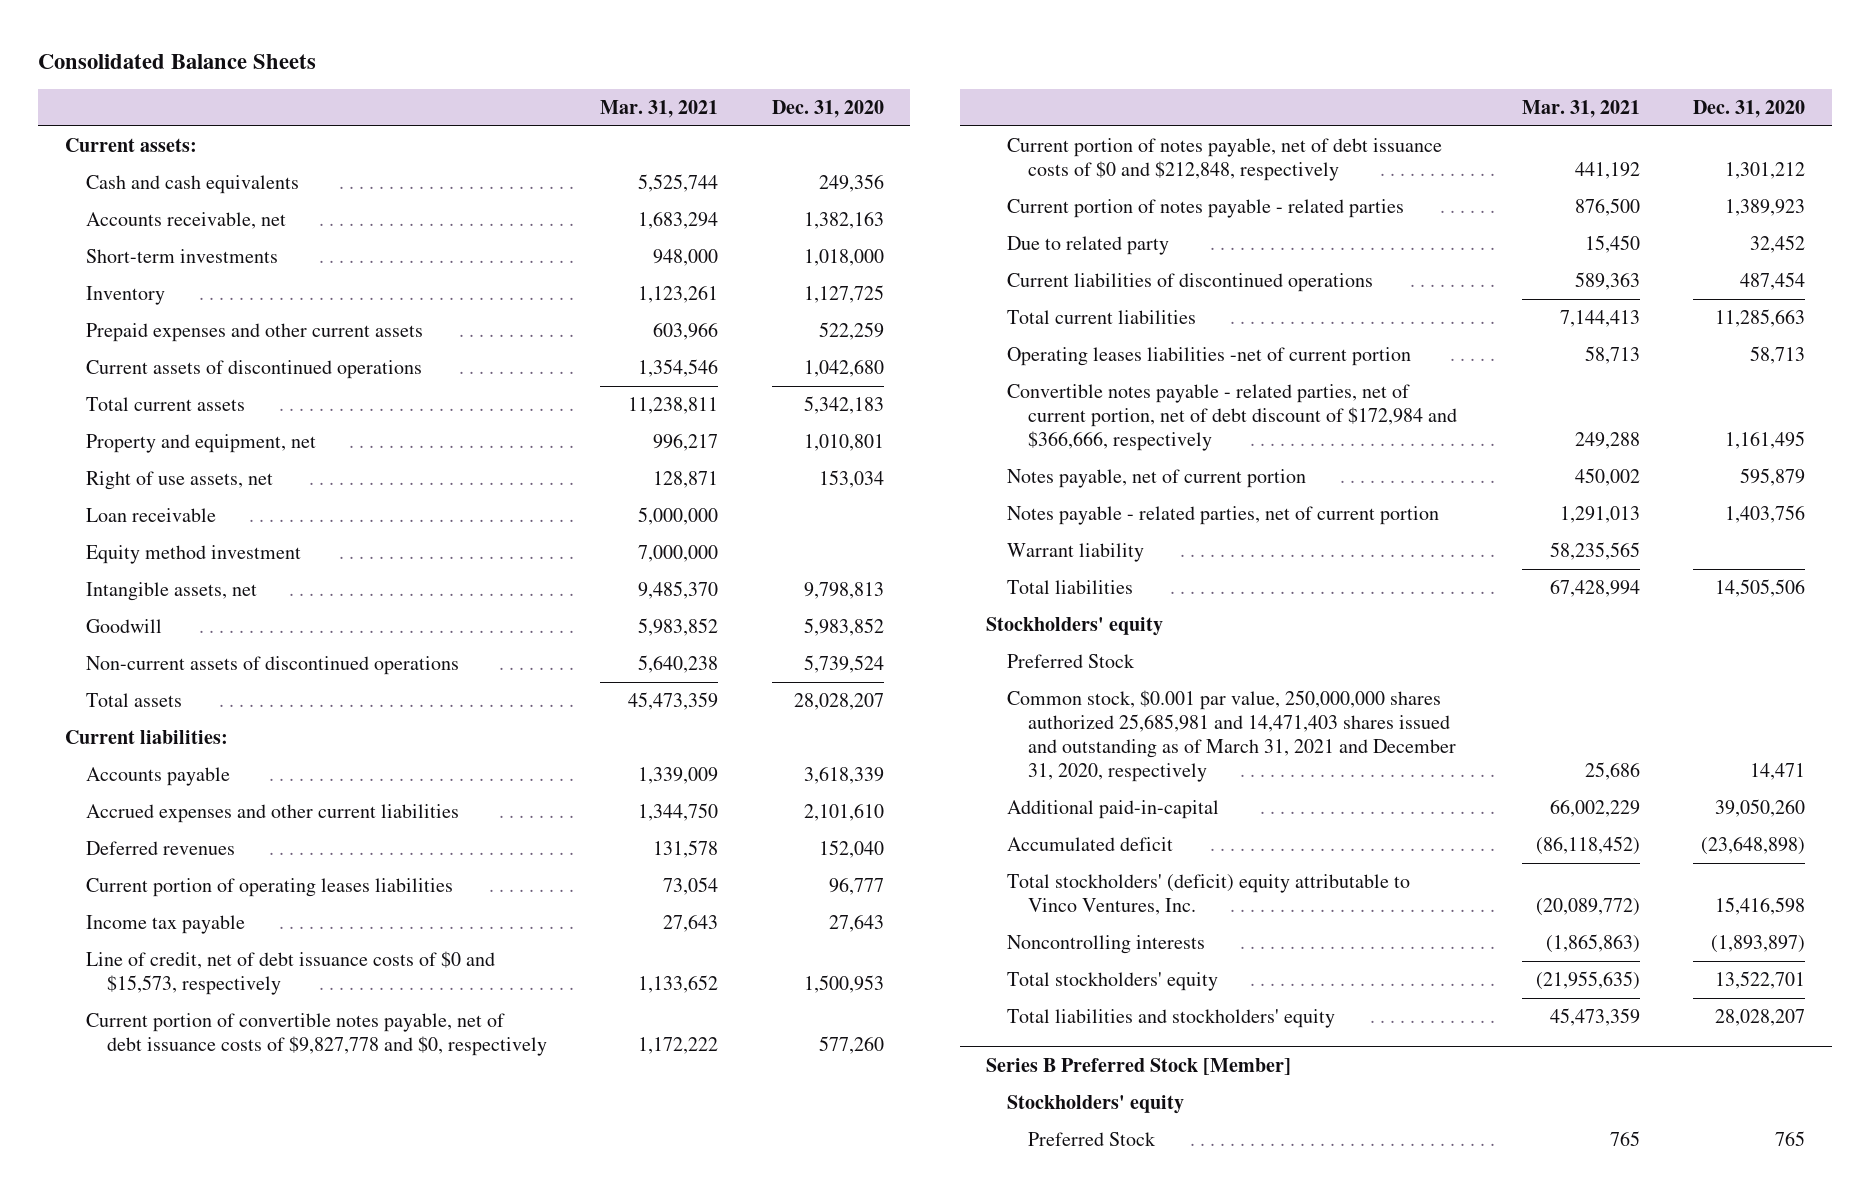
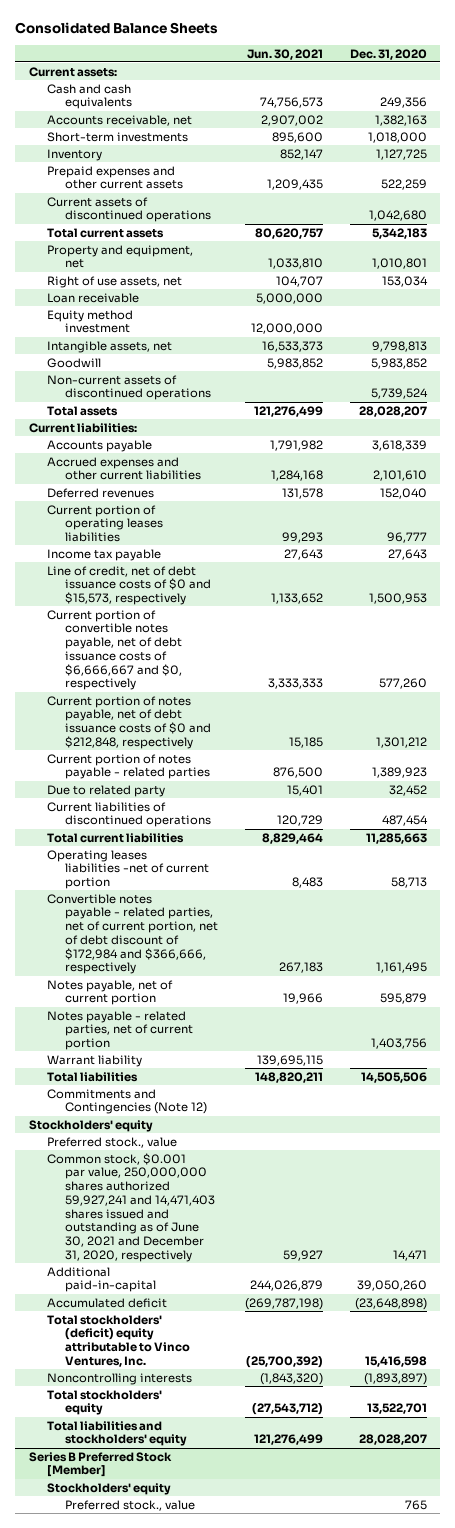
- | Mar. 31, 2021 | Dec. 31, 2020
+ | Jun. 30, 2021 | Dec. 31, 2020
- Current portion of convertible notes payable, net of debt issuance costs of $9,827,778 and $0, respectively | 1,172,222 | 577,260
+ Current portion of convertible notes payable, net of debt issuance costs of $6,666,667 and $0, respectively | 3,333,333 | 577,260
+ Commitments and Contingencies (Note 12)
- Preferred Stock
- Common stock, $0.001 par value, 250,000,000 shares authorized 25,685,981 and 14,471,403 shares issued and outstanding as of March 31, 2021 and December 31, 2020, respectively | 25,686 | 14,471
+ Preferred stock., value
+ Common stock, $0.001 par value, 250,000,000 shares authorized 59,927,241 and 14,471,403 shares issued and outstanding as of June 30, 2021 and December 31, 2020, respectively | 59,927 | 14,471
@ Series B Preferred Stock [Member]
- Preferred Stock | 765 | 765
+ Preferred stock., value | | 765

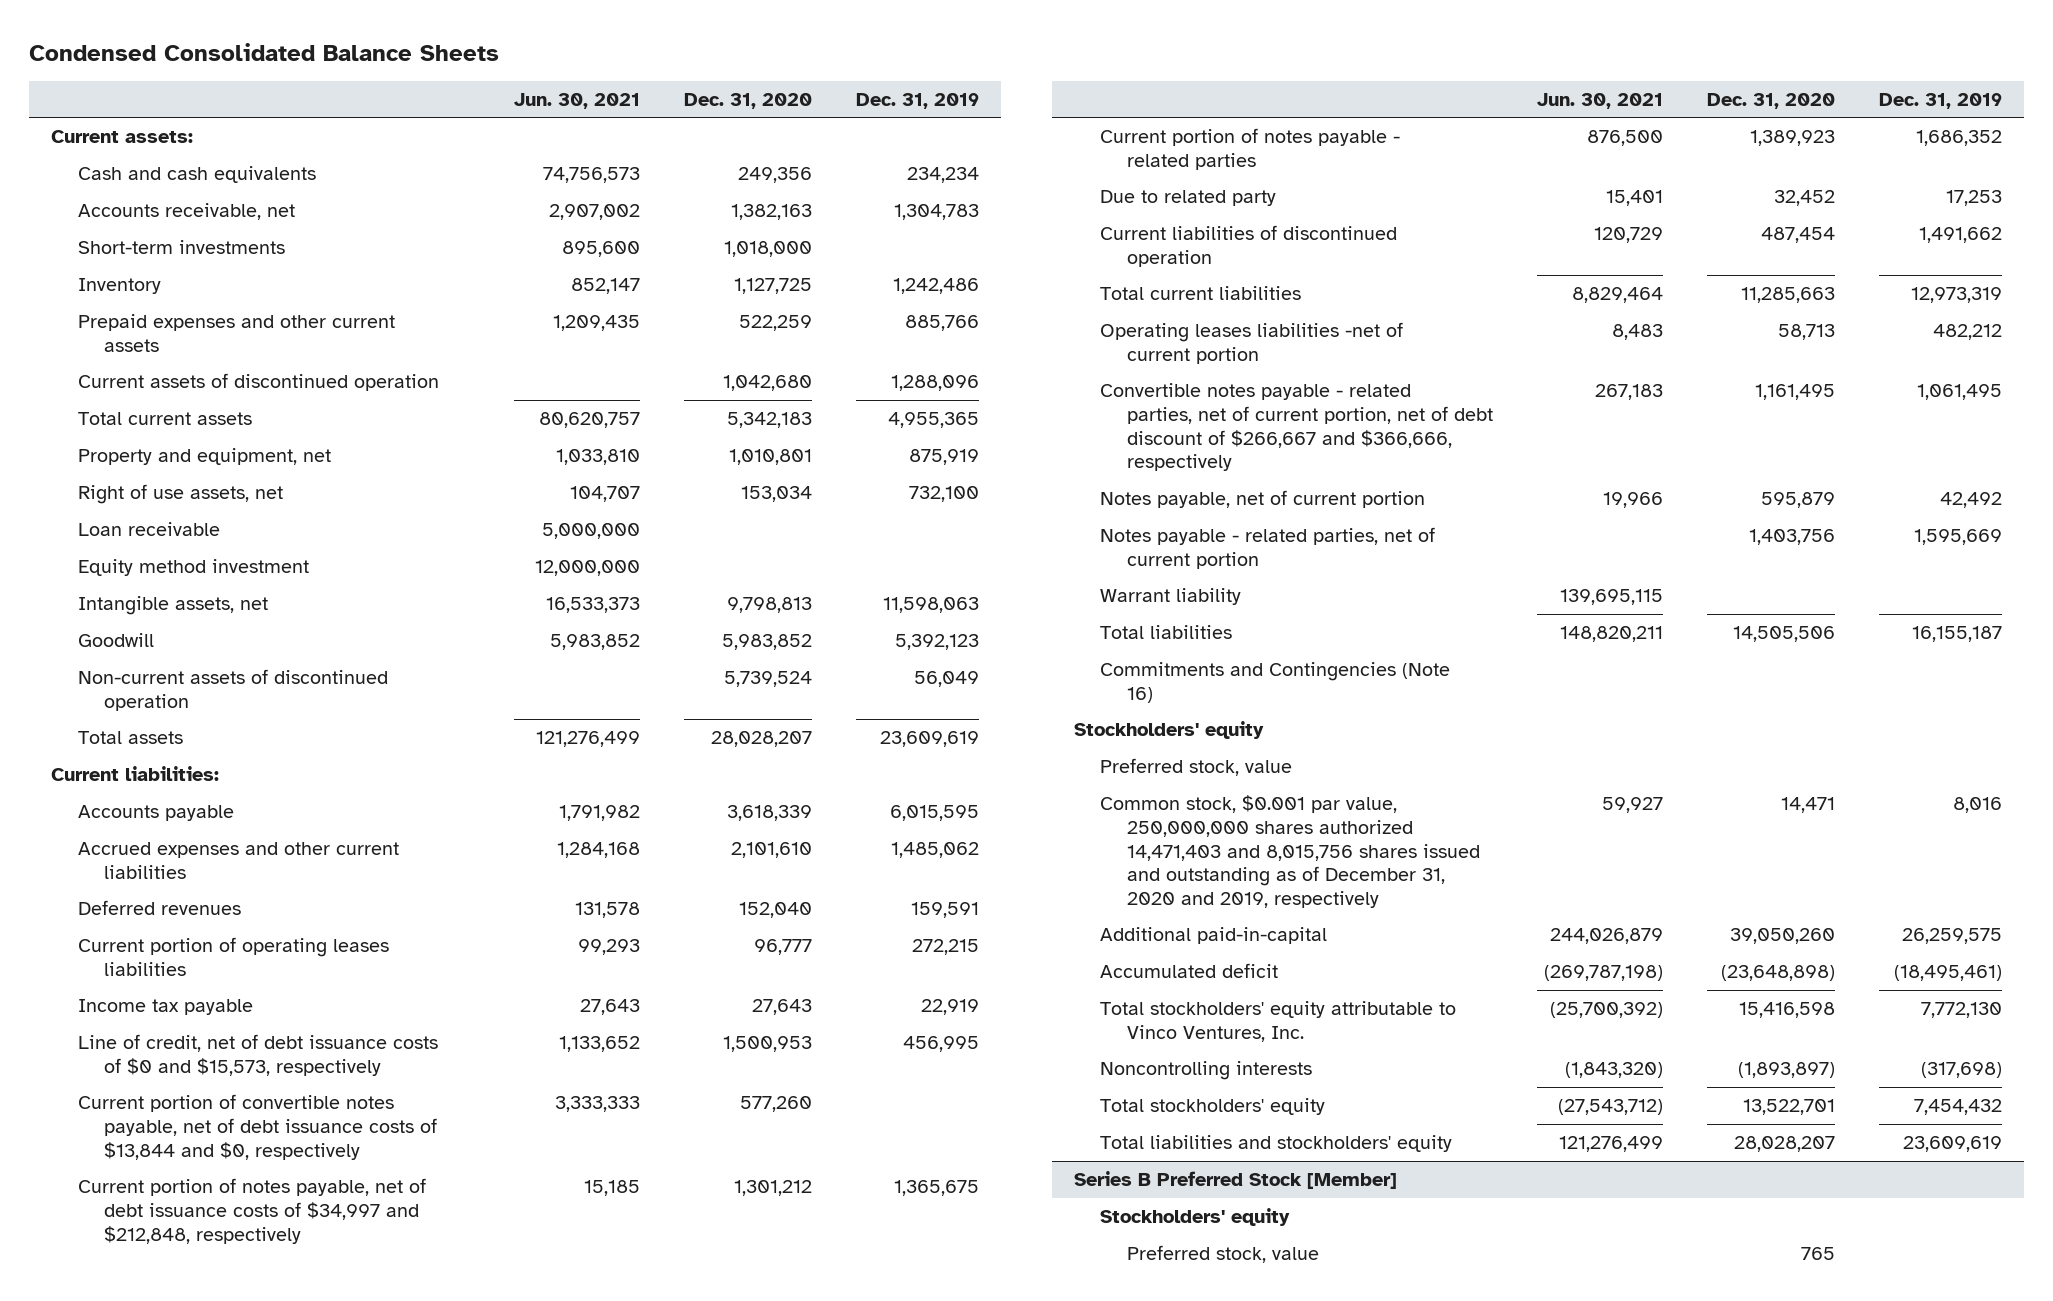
- Consolidated Balance Sheets
+ Condensed Consolidated Balance Sheets
- | Jun. 30, 2021 | Dec. 31, 2020
+ | Jun. 30, 2021 | Dec. 31, 2020 | Dec. 31, 2019
- Current assets of discontinued operations | | 1,042,680
+ Current assets of discontinued operation | | 1,042,680 | 1,288,096
- Non-current assets of discontinued operations | | 5,739,524
+ Non-current assets of discontinued operation | | 5,739,524 | 56,049
- Current portion of convertible notes payable, net of debt issuance costs of $6,666,667 and $0, respectively | 3,333,333 | 577,260
- Current portion of notes payable, net of debt issuance costs of $0 and $212,848, respectively | 15,185 | 1,301,212
+ Current portion of convertible notes payable, net of debt issuance costs of $13,844 and $0, respectively | 3,333,333 | 577,260 |
+ Current portion of notes payable, net of debt issuance costs of $34,997 and $212,848, respectively | 15,185 | 1,301,212 | 1,365,675
- Current liabilities of discontinued operations | 120,729 | 487,454
+ Current liabilities of discontinued operation | 120,729 | 487,454 | 1,491,662
- Convertible notes payable - related parties, net of current portion, net of debt discount of $172,984 and $366,666, respectively | 267,183 | 1,161,495
+ Convertible notes payable - related parties, net of current portion, net of debt discount of $266,667 and $366,666, respectively | 267,183 | 1,161,495 | 1,061,495
- Commitments and Contingencies (Note 12)
+ Commitments and Contingencies (Note 16)
- Preferred stock., value
- Common stock, $0.001 par value, 250,000,000 shares authorized 59,927,241 and 14,471,403 shares issued and outstanding as of June 30, 2021 and December 31, 2020, respectively | 59,927 | 14,471
+ Preferred stock, value
+ Common stock, $0.001 par value, 250,000,000 shares authorized 14,471,403 and 8,015,756 shares issued and outstanding as of December 31, 2020 and 2019, respectively | 59,927 | 14,471 | 8,016
- Total stockholders' (deficit) equity attributable to Vinco Ventures, Inc. | (25,700,392) | 15,416,598
+ Total stockholders' equity attributable to Vinco Ventures, Inc. | (25,700,392) | 15,416,598 | 7,772,130
@ Series B Preferred Stock [Member]
- Preferred stock., value | | 765
+ Preferred stock, value | | 765 |

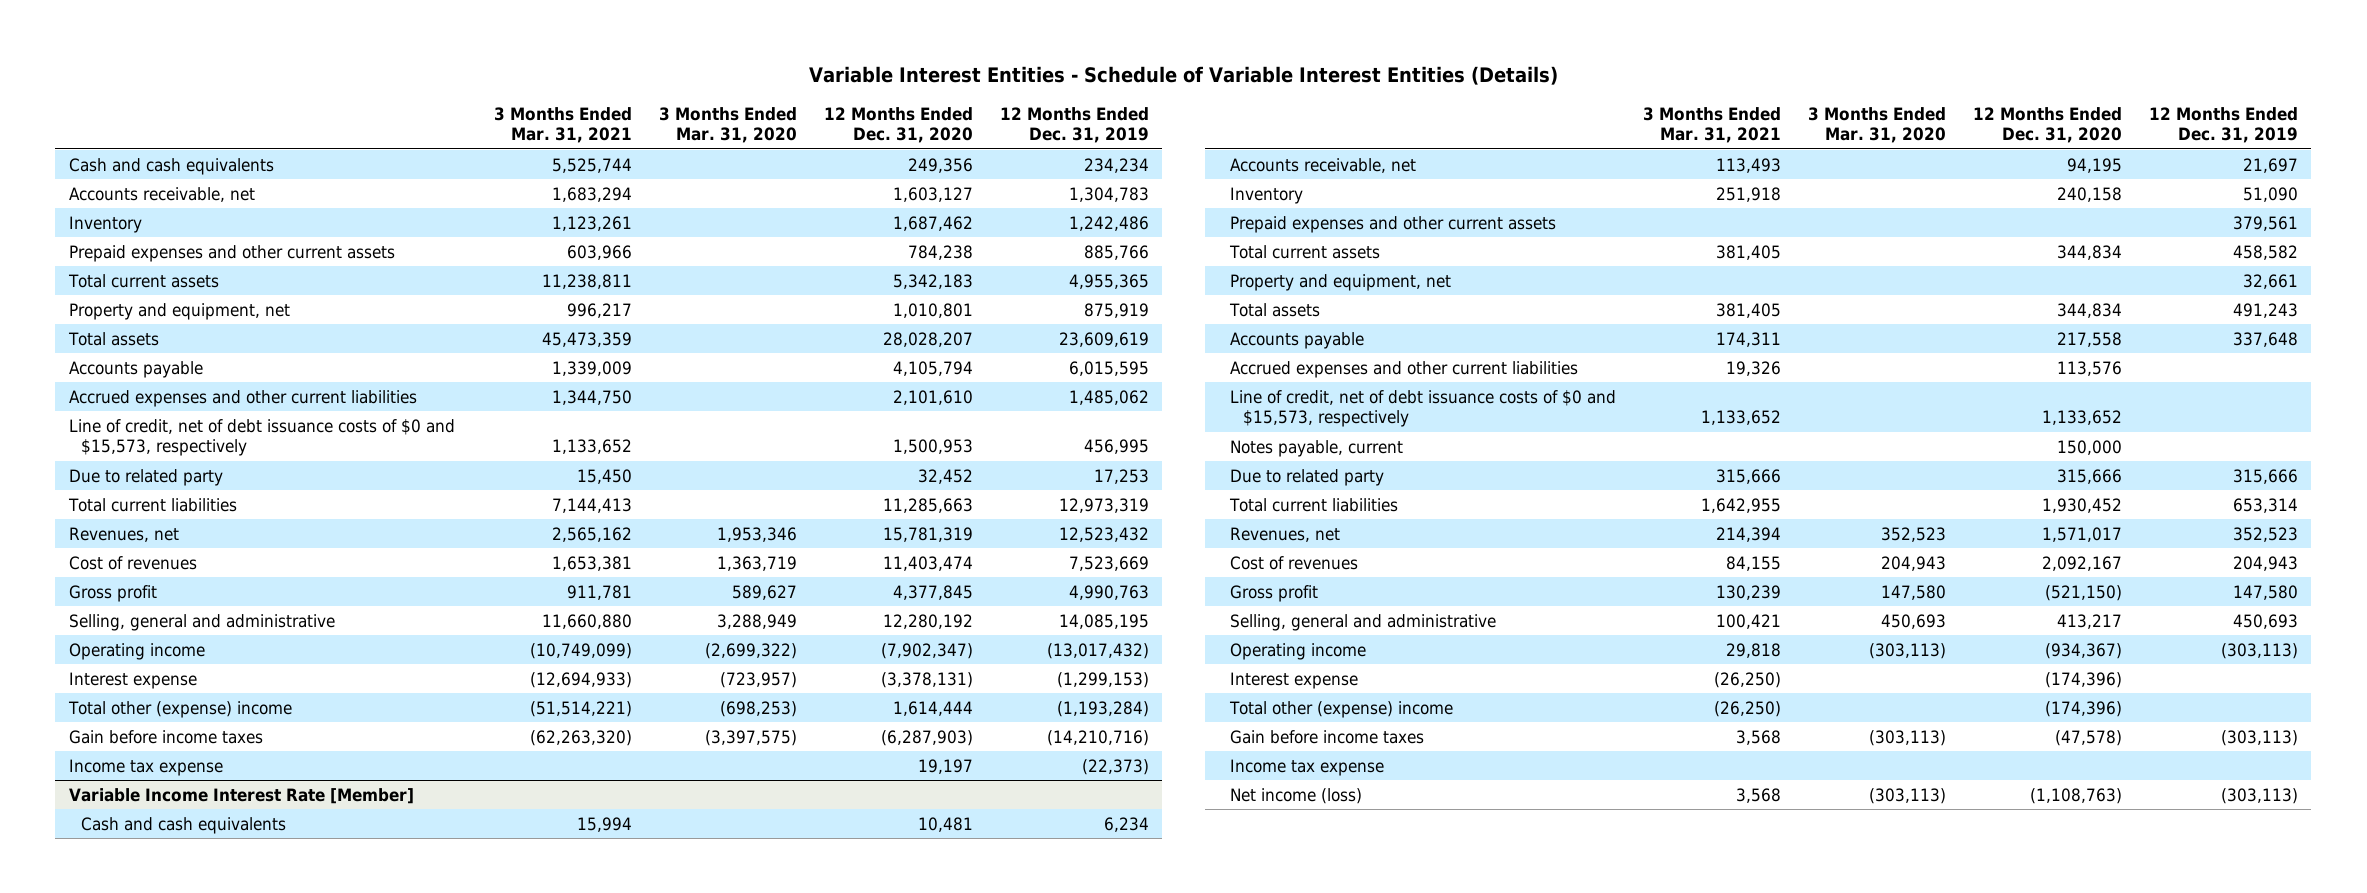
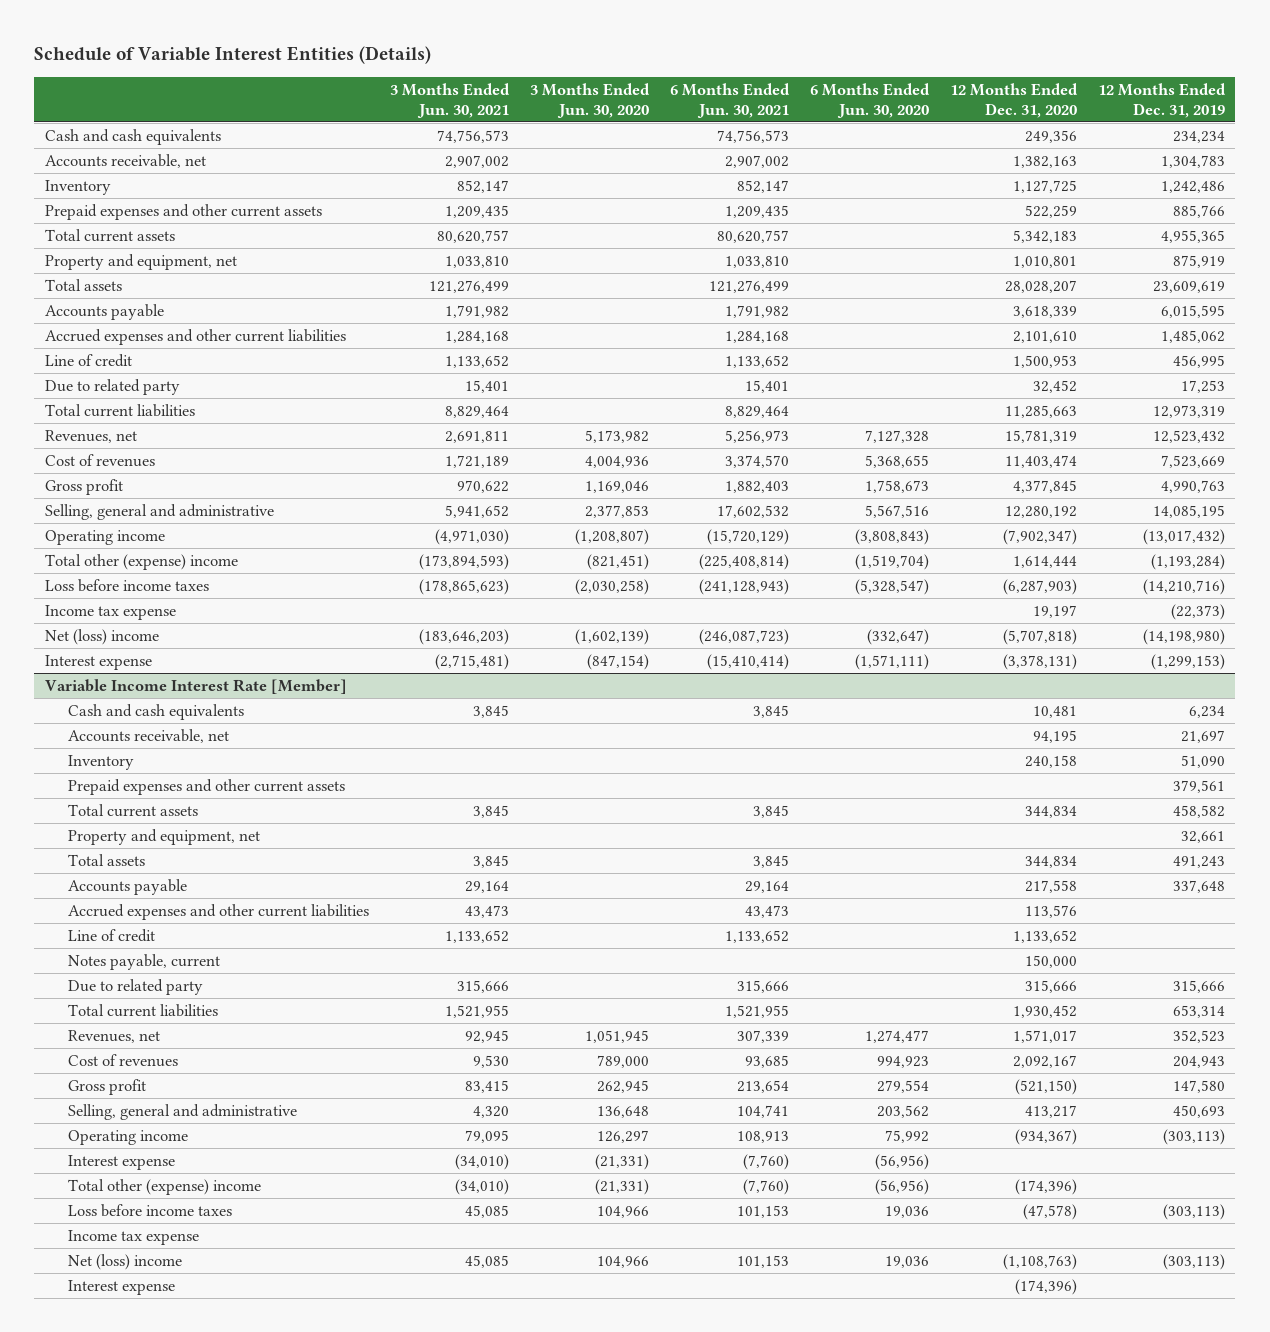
- Variable Interest Entities - Schedule of Variable Interest Entities (Details)
+ Schedule of Variable Interest Entities (Details)
- | 3 Months Ended Mar. 31, 2021 | 3 Months Ended Mar. 31, 2020 | 12 Months Ended Dec. 31, 2020 | 12 Months Ended Dec. 31, 2019
+ | 3 Months Ended Jun. 30, 2021 | 3 Months Ended Jun. 30, 2020 | 6 Months Ended Jun. 30, 2021 | 6 Months Ended Jun. 30, 2020 | 12 Months Ended Dec. 31, 2020 | 12 Months Ended Dec. 31, 2019
- Accounts receivable, net | 1,683,294 | | 1,603,127 | 1,304,783
- Inventory | 1,123,261 | | 1,687,462 | 1,242,486
- Prepaid expenses and other current assets | 603,966 | | 784,238 | 885,766
+ Accounts receivable, net | 2,907,002 | | 2,907,002 | | 1,382,163 | 1,304,783
+ Inventory | 852,147 | | 852,147 | | 1,127,725 | 1,242,486
+ Prepaid expenses and other current assets | 1,209,435 | | 1,209,435 | | 522,259 | 885,766
- Accounts payable | 1,339,009 | | 4,105,794 | 6,015,595
+ Accounts payable | 1,791,982 | | 1,791,982 | | 3,618,339 | 6,015,595
- Line of credit, net of debt issuance costs of $0 and $15,573, respectively | 1,133,652 | | 1,500,953 | 456,995
+ Line of credit | 1,133,652 | | 1,133,652 | | 1,500,953 | 456,995
- Gain before income taxes | (62,263,320) | (3,397,575) | (6,287,903) | (14,210,716)
+ Loss before income taxes | (178,865,623) | (2,030,258) | (241,128,943) | (5,328,547) | (6,287,903) | (14,210,716)
+ Net (loss) income | (183,646,203) | (1,602,139) | (246,087,723) | (332,647) | (5,707,818) | (14,198,980)
moved down: Interest expense | (2,715,481) | (847,154) | (15,410,414) | (1,571,111) | (3,378,131) | (1,299,153)
@ Variable Income Interest Rate [Member]
- Line of credit, net of debt issuance costs of $0 and $15,573, respectively | 1,133,652 | | 1,133,652 |
+ Line of credit | 1,133,652 | | 1,133,652 | | 1,133,652 |
+ Interest expense | (34,010) | (21,331) | (7,760) | (56,956) | |
- Gain before income taxes | 3,568 | (303,113) | (47,578) | (303,113)
+ Loss before income taxes | 45,085 | 104,966 | 101,153 | 19,036 | (47,578) | (303,113)
- Net income (loss) | 3,568 | (303,113) | (1,108,763) | (303,113)
+ Net (loss) income | 45,085 | 104,966 | 101,153 | 19,036 | (1,108,763) | (303,113)
moved down: Interest expense | | | | | (174,396) |

